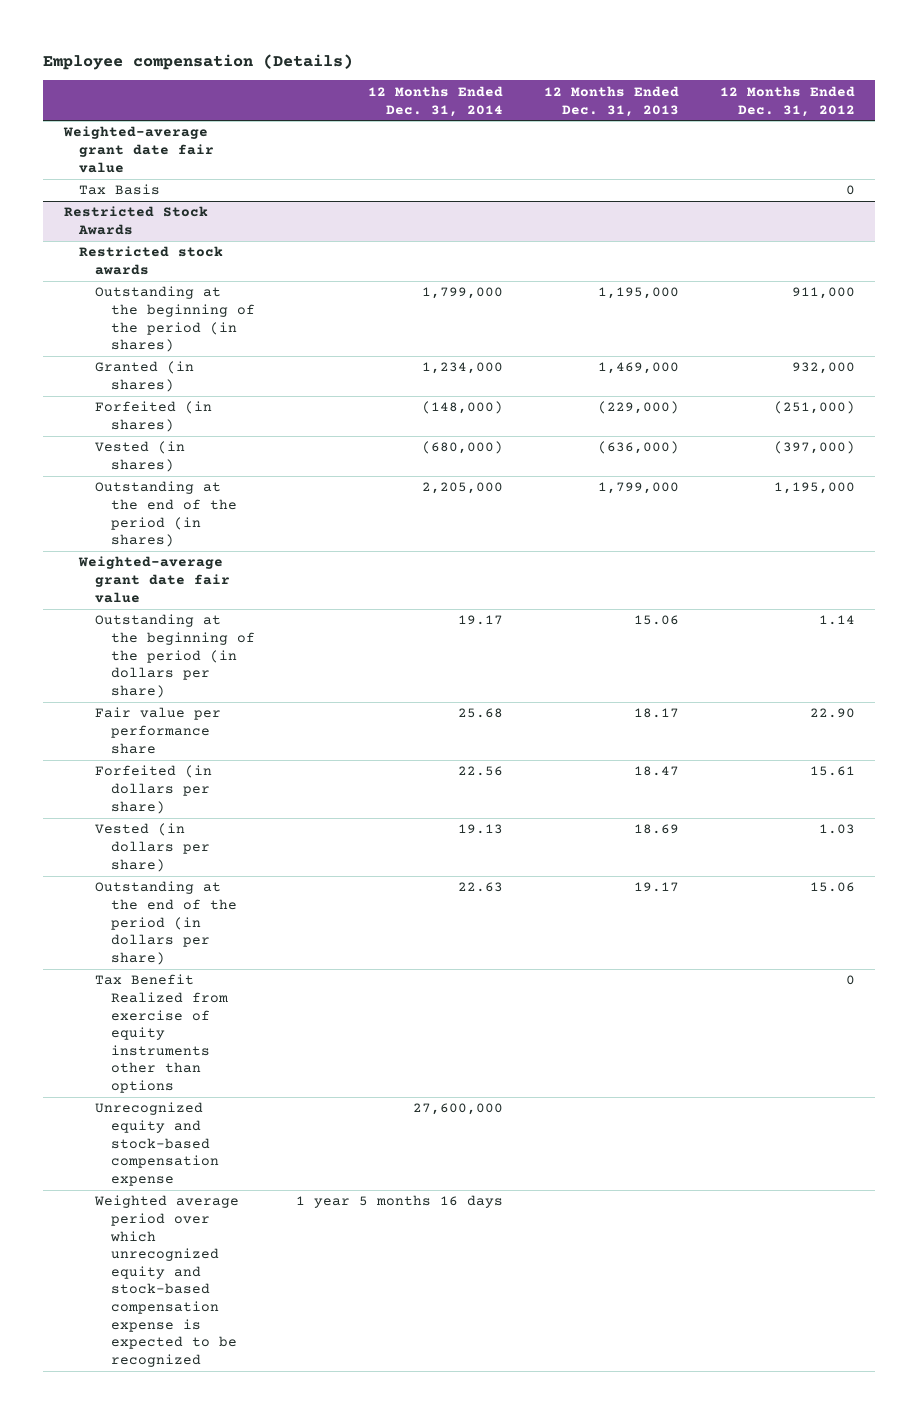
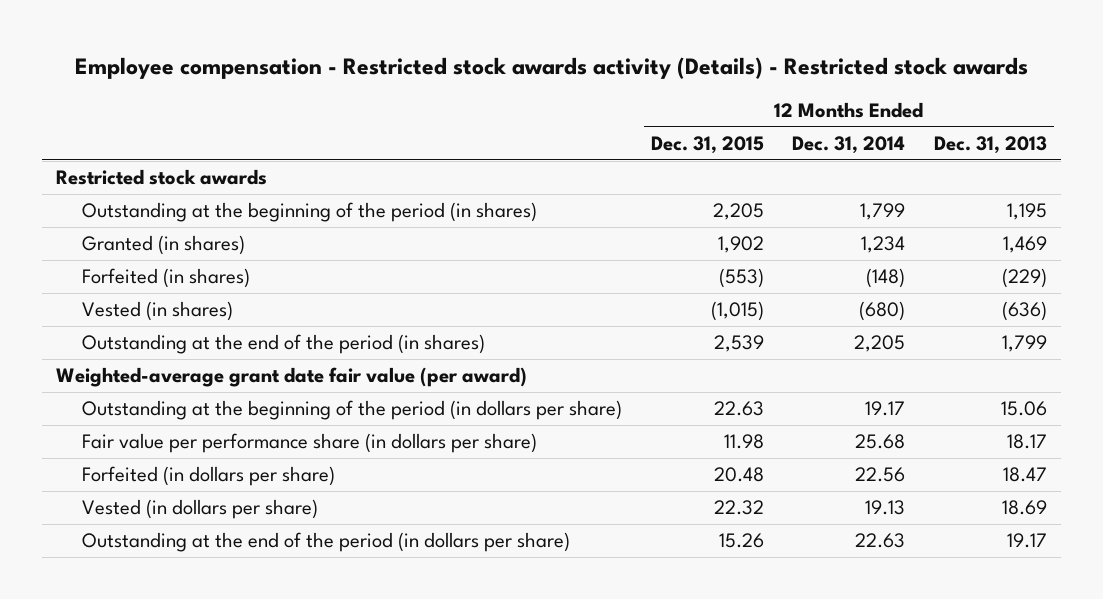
- Employee compensation (Details)
+ Employee compensation - Restricted stock awards activity (Details) - Restricted stock awards
- | 12 Months Ended Dec. 31, 2014 | 12 Months Ended Dec. 31, 2013 | 12 Months Ended Dec. 31, 2012
+ | 12 Months Ended Dec. 31, 2015 | 12 Months Ended Dec. 31, 2014 | 12 Months Ended Dec. 31, 2013
- Weighted-average grant date fair value
- Tax Basis | | | 0
- Restricted Stock Awards
- Outstanding at the beginning of the period (in shares) | 1,799,000 | 1,195,000 | 911,000
- Granted (in shares) | 1,234,000 | 1,469,000 | 932,000
- Forfeited (in shares) | (148,000) | (229,000) | (251,000)
- Vested (in shares) | (680,000) | (636,000) | (397,000)
- Outstanding at the end of the period (in shares) | 2,205,000 | 1,799,000 | 1,195,000
- Weighted-average grant date fair value
+ Outstanding at the beginning of the period (in shares) | 2,205 | 1,799 | 1,195
+ Granted (in shares) | 1,902 | 1,234 | 1,469
+ Forfeited (in shares) | (553) | (148) | (229)
+ Vested (in shares) | (1,015) | (680) | (636)
+ Outstanding at the end of the period (in shares) | 2,539 | 2,205 | 1,799
+ Weighted-average grant date fair value (per award)
- Fair value per performance share | 25.68 | 18.17 | 22.90
+ Fair value per performance share (in dollars per share) | 11.98 | 25.68 | 18.17
- Tax Benefit Realized from exercise of equity instruments other than options | | | 0
- Unrecognized equity and stock-based compensation expense | 27,600,000 | |
- Weighted average period over which unrecognized equity and stock-based compensation expense is expected to be recognized | 1 year 5 months 16 days | |

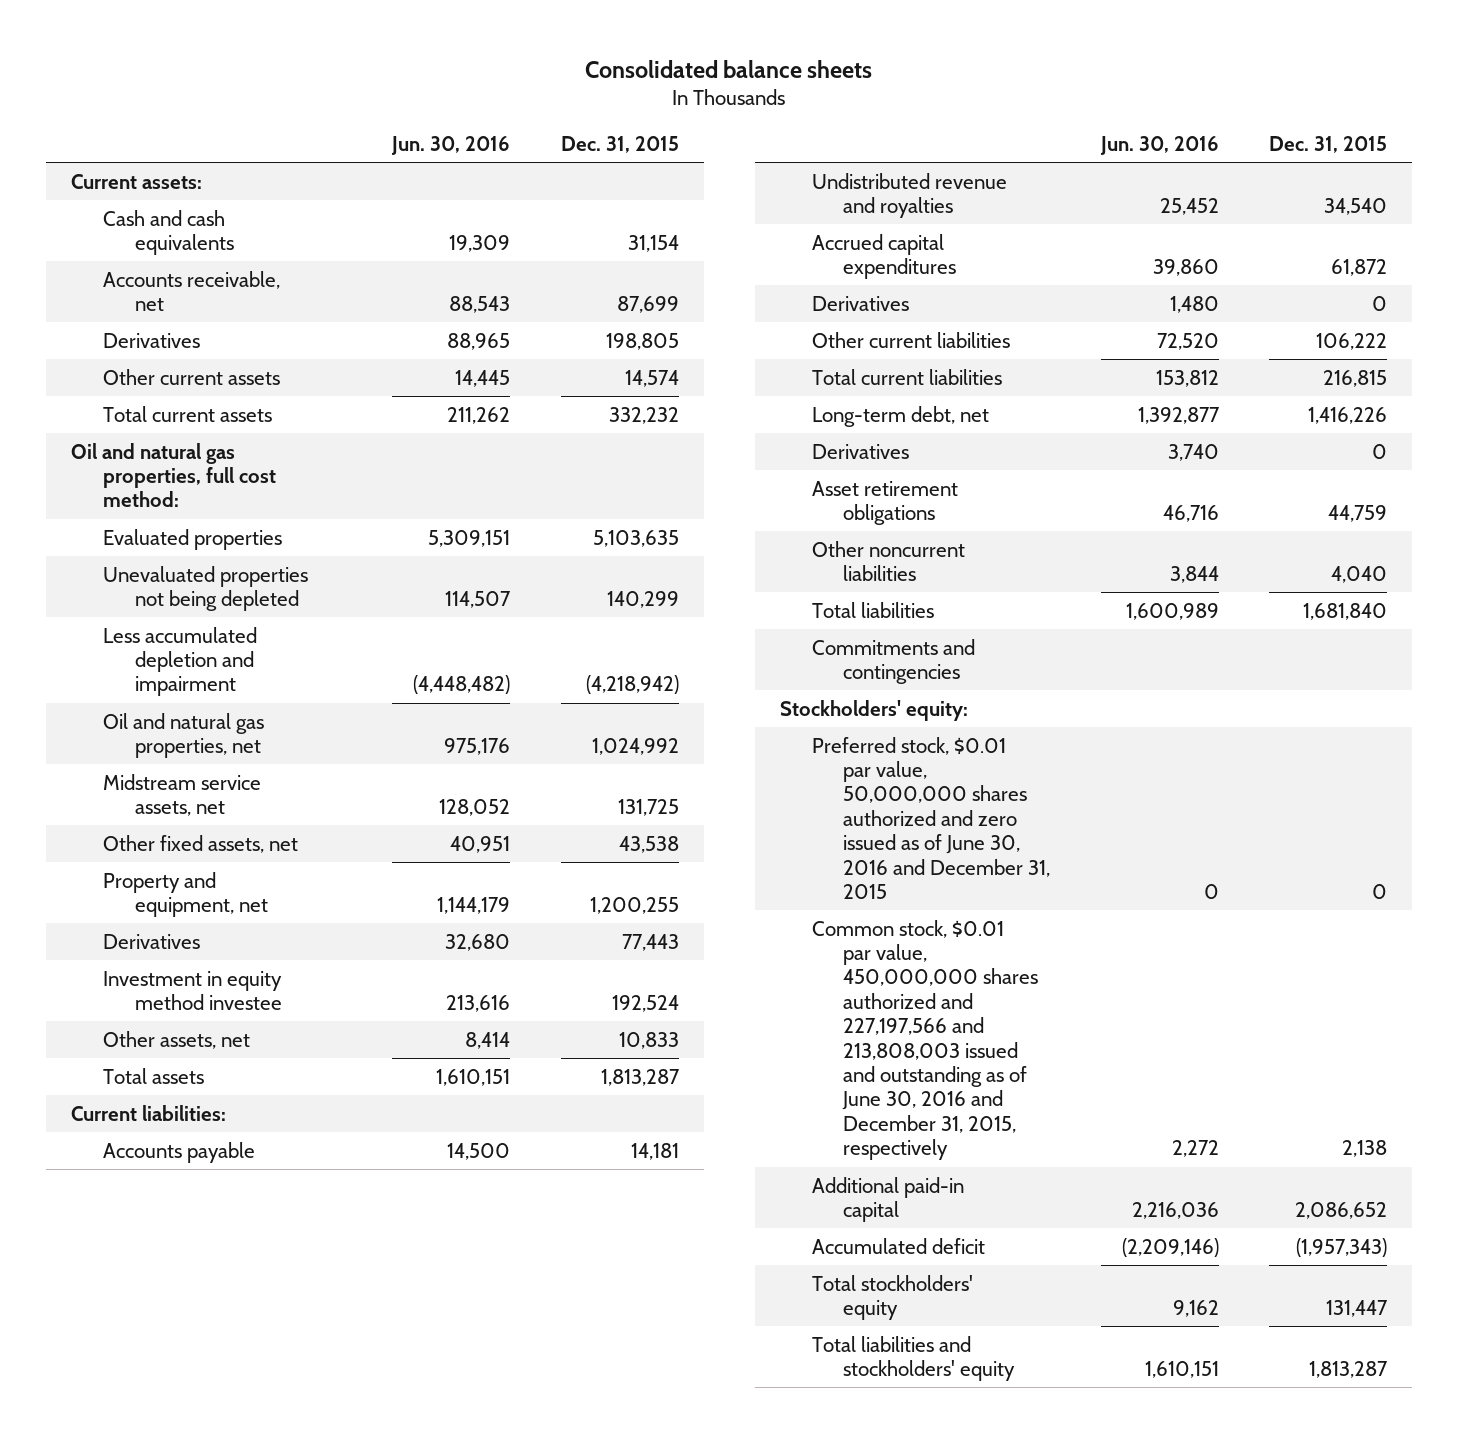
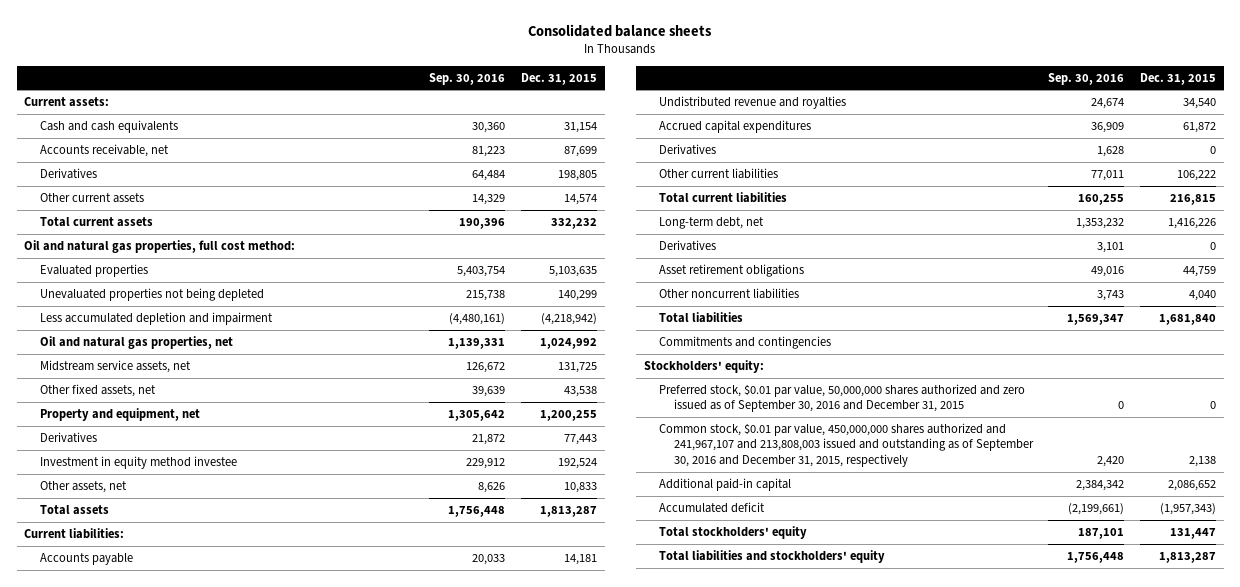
- | Jun. 30, 2016 | Dec. 31, 2015
+ | Sep. 30, 2016 | Dec. 31, 2015
- Preferred stock, $0.01 par value, 50,000,000 shares authorized and zero issued as of June 30, 2016 and December 31, 2015 | 0 | 0
- Common stock, $0.01 par value, 450,000,000 shares authorized and 227,197,566 and 213,808,003 issued and outstanding as of June 30, 2016 and December 31, 2015, respectively | 2,272 | 2,138
+ Preferred stock, $0.01 par value, 50,000,000 shares authorized and zero issued as of September 30, 2016 and December 31, 2015 | 0 | 0
+ Common stock, $0.01 par value, 450,000,000 shares authorized and 241,967,107 and 213,808,003 issued and outstanding as of September 30, 2016 and December 31, 2015, respectively | 2,420 | 2,138

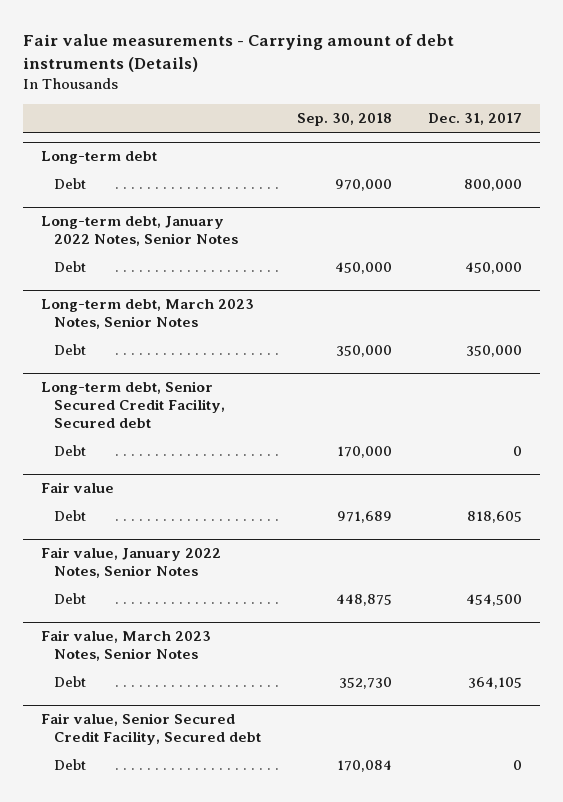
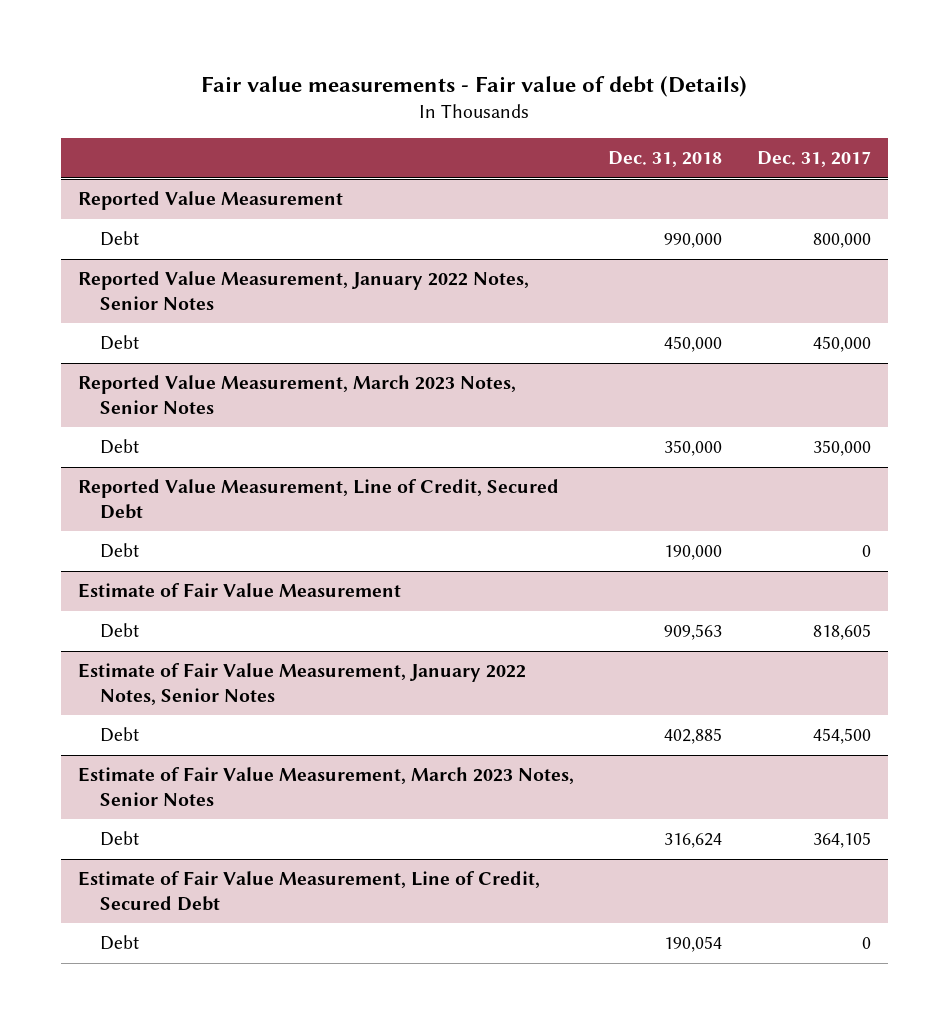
- Fair value measurements - Carrying amount of debt instruments (Details)
+ Fair value measurements - Fair value of debt (Details)
- | Sep. 30, 2018 | Dec. 31, 2017
+ | Dec. 31, 2018 | Dec. 31, 2017
- Long-term debt
+ Reported Value Measurement
- Long-term debt, January 2022 Notes, Senior Notes
+ Reported Value Measurement, January 2022 Notes, Senior Notes
- Long-term debt, March 2023 Notes, Senior Notes
+ Reported Value Measurement, March 2023 Notes, Senior Notes
- Long-term debt, Senior Secured Credit Facility, Secured debt
+ Reported Value Measurement, Line of Credit, Secured Debt
- Fair value
+ Estimate of Fair Value Measurement
- Fair value, January 2022 Notes, Senior Notes
+ Estimate of Fair Value Measurement, January 2022 Notes, Senior Notes
- Fair value, March 2023 Notes, Senior Notes
+ Estimate of Fair Value Measurement, March 2023 Notes, Senior Notes
- Fair value, Senior Secured Credit Facility, Secured debt
+ Estimate of Fair Value Measurement, Line of Credit, Secured Debt

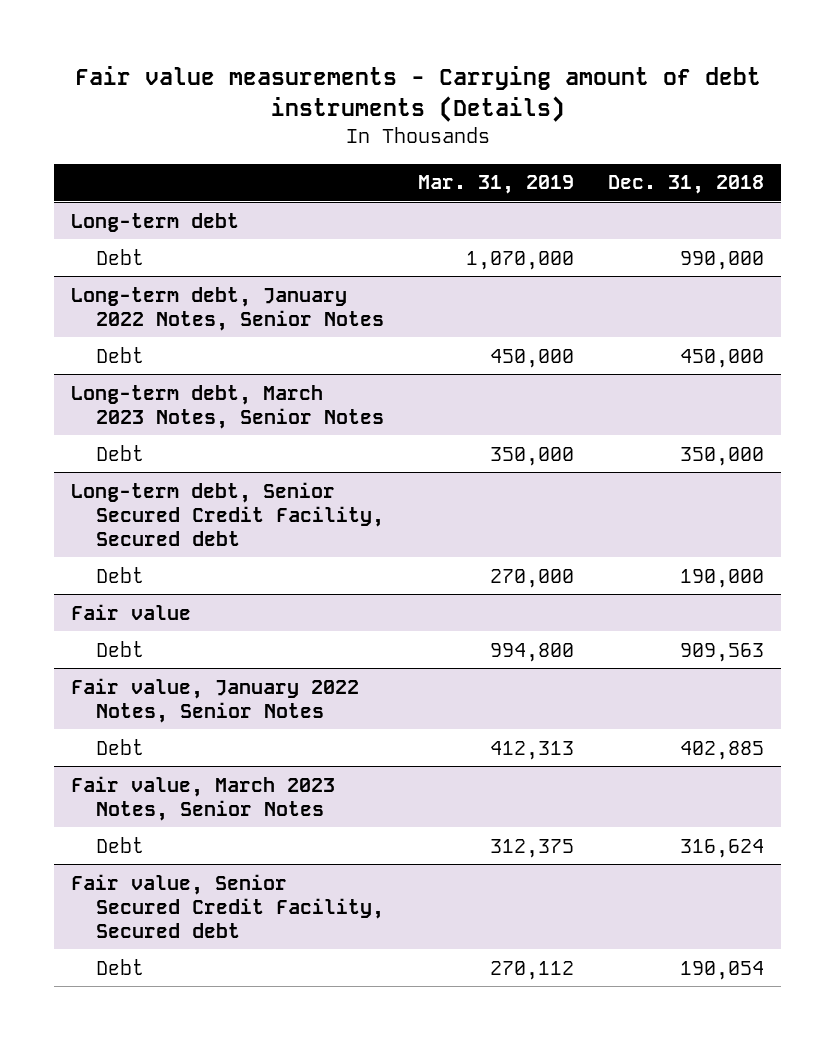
- Fair value measurements - Fair value of debt (Details)
+ Fair value measurements - Carrying amount of debt instruments (Details)
- | Dec. 31, 2018 | Dec. 31, 2017
+ | Mar. 31, 2019 | Dec. 31, 2018
- Reported Value Measurement
+ Long-term debt
- Reported Value Measurement, January 2022 Notes, Senior Notes
+ Long-term debt, January 2022 Notes, Senior Notes
- Reported Value Measurement, March 2023 Notes, Senior Notes
+ Long-term debt, March 2023 Notes, Senior Notes
- Reported Value Measurement, Line of Credit, Secured Debt
+ Long-term debt, Senior Secured Credit Facility, Secured debt
- Estimate of Fair Value Measurement
+ Fair value
- Estimate of Fair Value Measurement, January 2022 Notes, Senior Notes
+ Fair value, January 2022 Notes, Senior Notes
- Estimate of Fair Value Measurement, March 2023 Notes, Senior Notes
+ Fair value, March 2023 Notes, Senior Notes
- Estimate of Fair Value Measurement, Line of Credit, Secured Debt
+ Fair value, Senior Secured Credit Facility, Secured debt

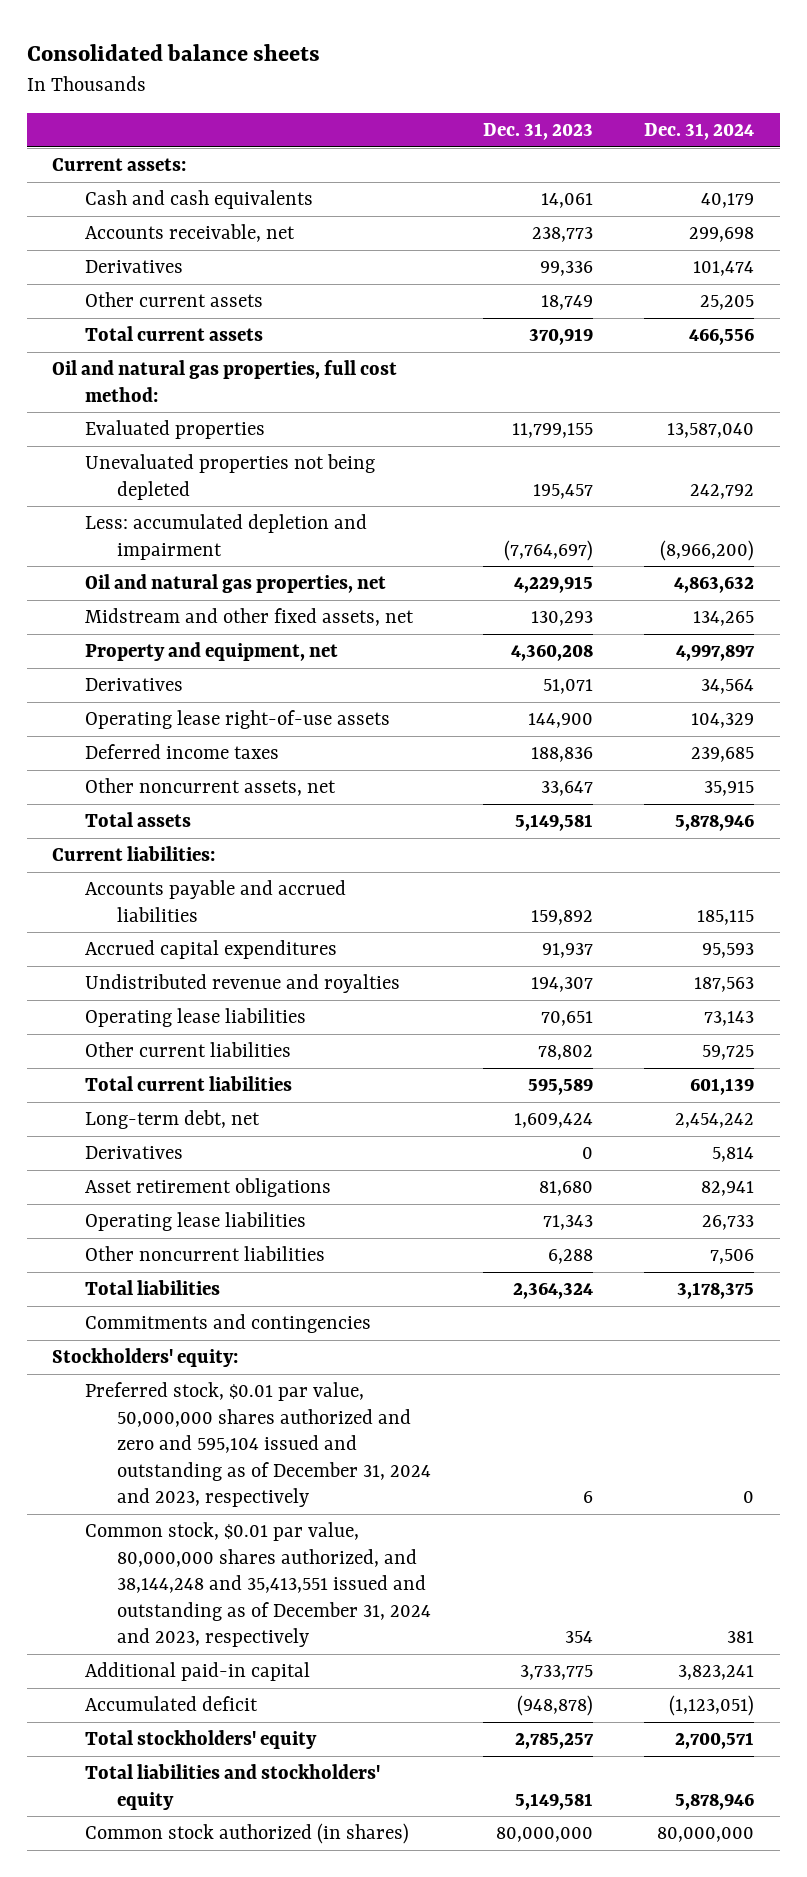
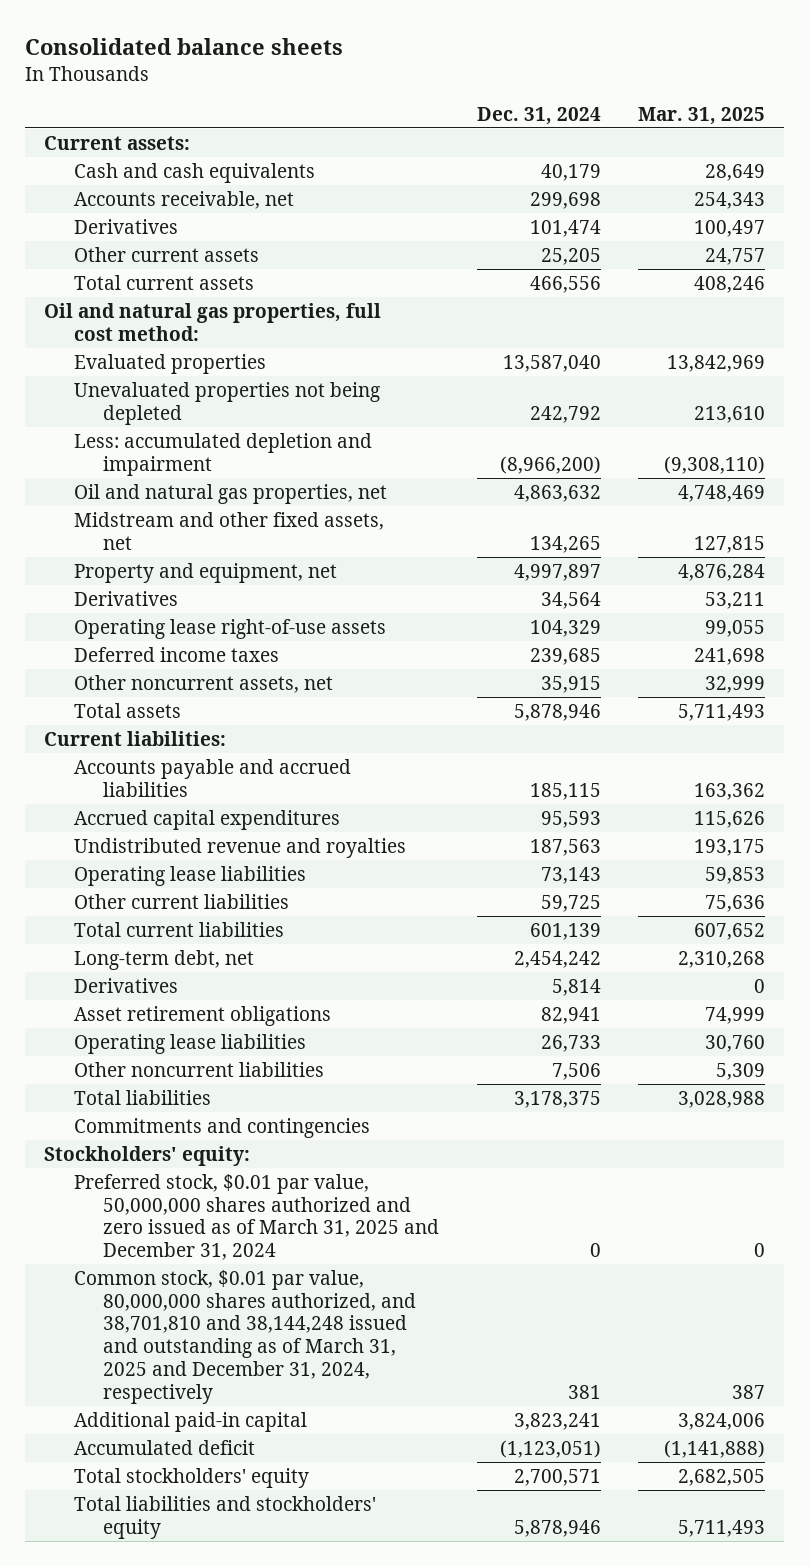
- | Dec. 31, 2023 | Dec. 31, 2024
+ | Dec. 31, 2024 | Mar. 31, 2025
- Preferred stock, $0.01 par value, 50,000,000 shares authorized and zero and 595,104 issued and outstanding as of December 31, 2024 and 2023, respectively | 6 | 0
- Common stock, $0.01 par value, 80,000,000 shares authorized, and 38,144,248 and 35,413,551 issued and outstanding as of December 31, 2024 and 2023, respectively | 354 | 381
+ Preferred stock, $0.01 par value, 50,000,000 shares authorized and zero issued as of March 31, 2025 and December 31, 2024 | 0 | 0
+ Common stock, $0.01 par value, 80,000,000 shares authorized, and 38,701,810 and 38,144,248 issued and outstanding as of March 31, 2025 and December 31, 2024, respectively | 381 | 387
- Common stock authorized (in shares) | 80,000,000 | 80,000,000

